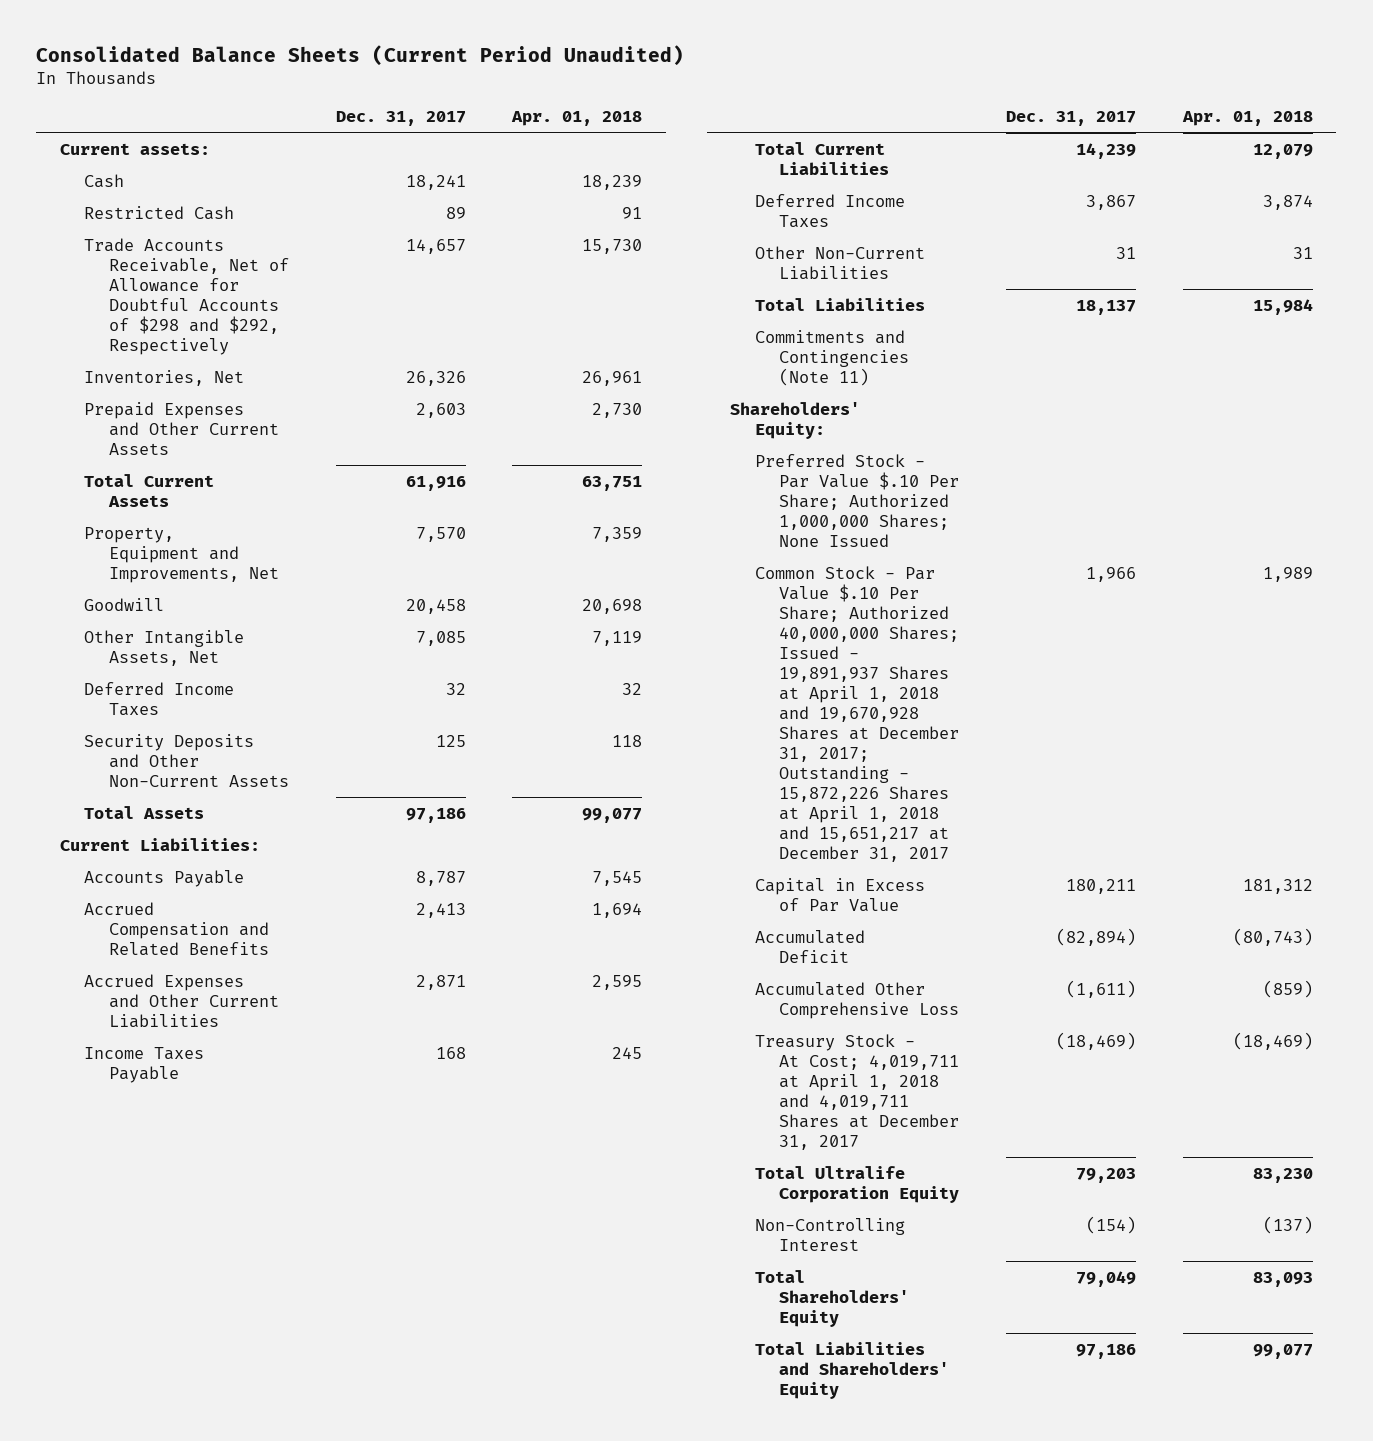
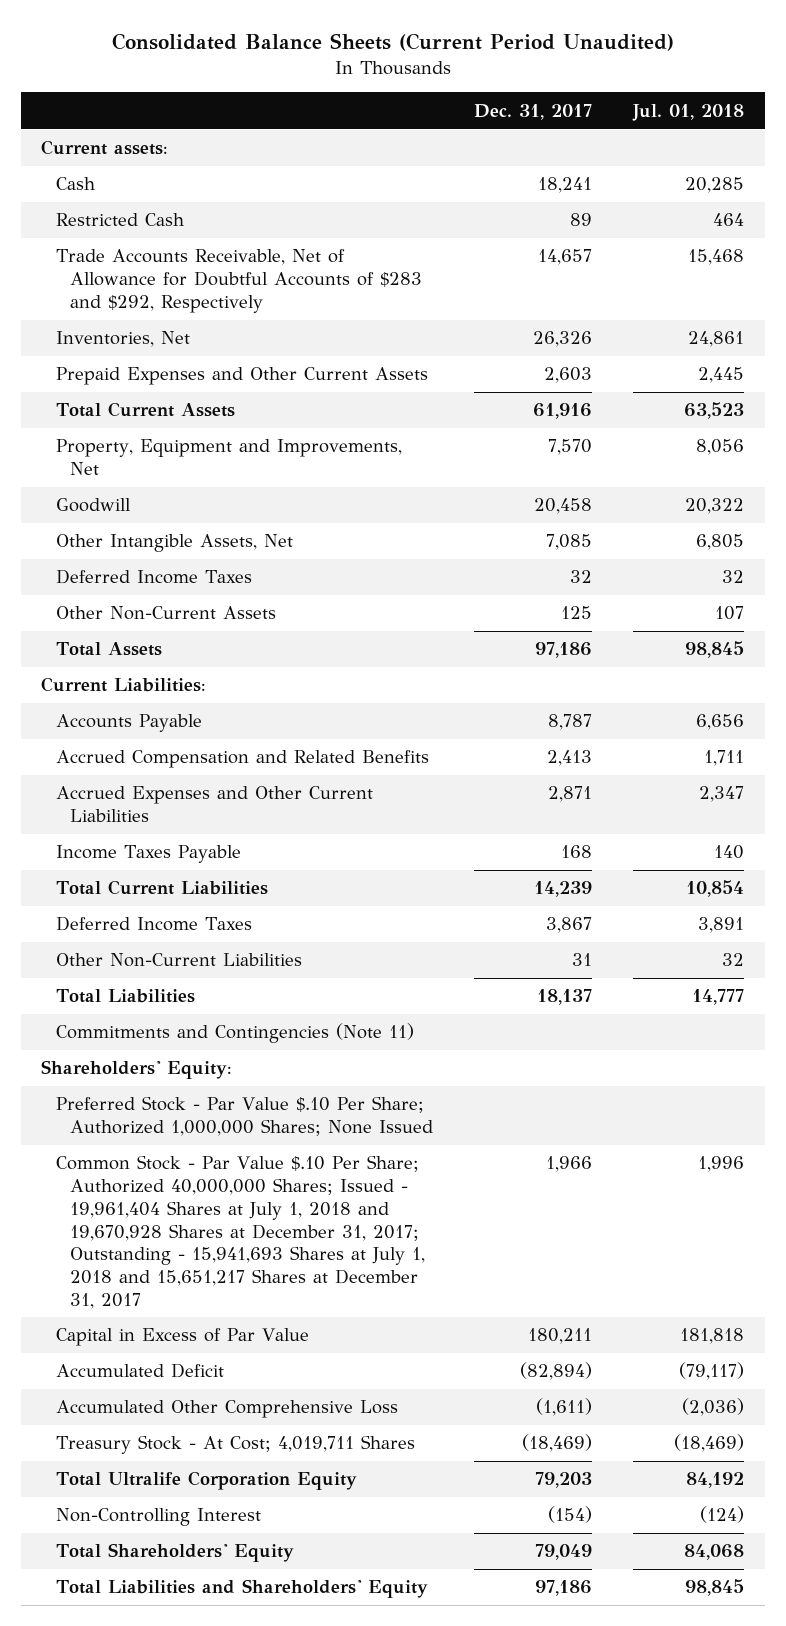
- | Dec. 31, 2017 | Apr. 01, 2018
+ | Dec. 31, 2017 | Jul. 01, 2018
- Trade Accounts Receivable, Net of Allowance for Doubtful Accounts of $298 and $292, Respectively | 14,657 | 15,730
+ Trade Accounts Receivable, Net of Allowance for Doubtful Accounts of $283 and $292, Respectively | 14,657 | 15,468
- Security Deposits and Other Non-Current Assets | 125 | 118
+ Other Non-Current Assets | 125 | 107
- Common Stock - Par Value $.10 Per Share; Authorized 40,000,000 Shares; Issued - 19,891,937 Shares at April 1, 2018 and 19,670,928 Shares at December 31, 2017; Outstanding - 15,872,226 Shares at April 1, 2018 and 15,651,217 at December 31, 2017 | 1,966 | 1,989
+ Common Stock - Par Value $.10 Per Share; Authorized 40,000,000 Shares; Issued - 19,961,404 Shares at July 1, 2018 and 19,670,928 Shares at December 31, 2017; Outstanding - 15,941,693 Shares at July 1, 2018 and 15,651,217 Shares at December 31, 2017 | 1,966 | 1,996
- Treasury Stock - At Cost; 4,019,711 at April 1, 2018 and 4,019,711 Shares at December 31, 2017 | (18,469) | (18,469)
+ Treasury Stock - At Cost; 4,019,711 Shares | (18,469) | (18,469)

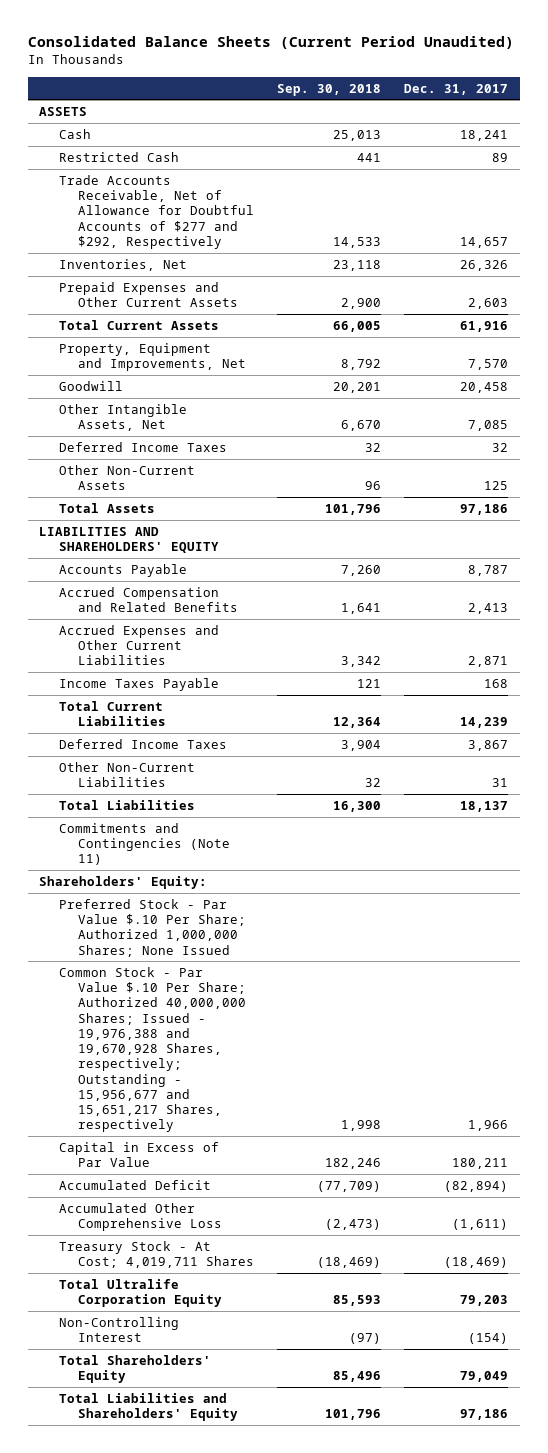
- | Dec. 31, 2017 | Jul. 01, 2018
+ | Sep. 30, 2018 | Dec. 31, 2017
- Current assets:
+ ASSETS
- Trade Accounts Receivable, Net of Allowance for Doubtful Accounts of $283 and $292, Respectively | 14,657 | 15,468
+ Trade Accounts Receivable, Net of Allowance for Doubtful Accounts of $277 and $292, Respectively | 14,533 | 14,657
- Current Liabilities:
+ LIABILITIES AND SHAREHOLDERS' EQUITY
- Common Stock - Par Value $.10 Per Share; Authorized 40,000,000 Shares; Issued - 19,961,404 Shares at July 1, 2018 and 19,670,928 Shares at December 31, 2017; Outstanding - 15,941,693 Shares at July 1, 2018 and 15,651,217 Shares at December 31, 2017 | 1,966 | 1,996
+ Common Stock - Par Value $.10 Per Share; Authorized 40,000,000 Shares; Issued - 19,976,388 and 19,670,928 Shares, respectively; Outstanding - 15,956,677 and 15,651,217 Shares, respectively | 1,998 | 1,966

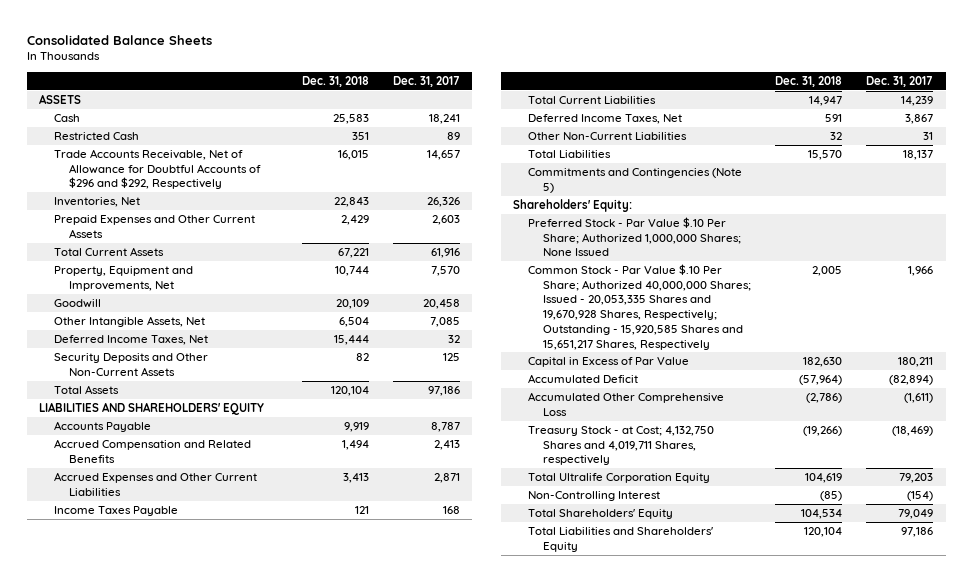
- Consolidated Balance Sheets (Current Period Unaudited)
+ Consolidated Balance Sheets
- | Sep. 30, 2018 | Dec. 31, 2017
+ | Dec. 31, 2018 | Dec. 31, 2017
- Trade Accounts Receivable, Net of Allowance for Doubtful Accounts of $277 and $292, Respectively | 14,533 | 14,657
+ Trade Accounts Receivable, Net of Allowance for Doubtful Accounts of $296 and $292, Respectively | 16,015 | 14,657
- Deferred Income Taxes | 32 | 32
- Other Non-Current Assets | 96 | 125
+ Deferred Income Taxes, Net | 15,444 | 32
+ Security Deposits and Other Non-Current Assets | 82 | 125
- Deferred Income Taxes | 3,904 | 3,867
+ Deferred Income Taxes, Net | 591 | 3,867
- Commitments and Contingencies (Note 11)
+ Commitments and Contingencies (Note 5)
- Common Stock - Par Value $.10 Per Share; Authorized 40,000,000 Shares; Issued - 19,976,388 and 19,670,928 Shares, respectively; Outstanding - 15,956,677 and 15,651,217 Shares, respectively | 1,998 | 1,966
+ Common Stock - Par Value $.10 Per Share; Authorized 40,000,000 Shares; Issued - 20,053,335 Shares and 19,670,928 Shares, Respectively; Outstanding - 15,920,585 Shares and 15,651,217 Shares, Respectively | 2,005 | 1,966
- Treasury Stock - At Cost; 4,019,711 Shares | (18,469) | (18,469)
+ Treasury Stock - at Cost; 4,132,750 Shares and 4,019,711 Shares, respectively | (19,266) | (18,469)

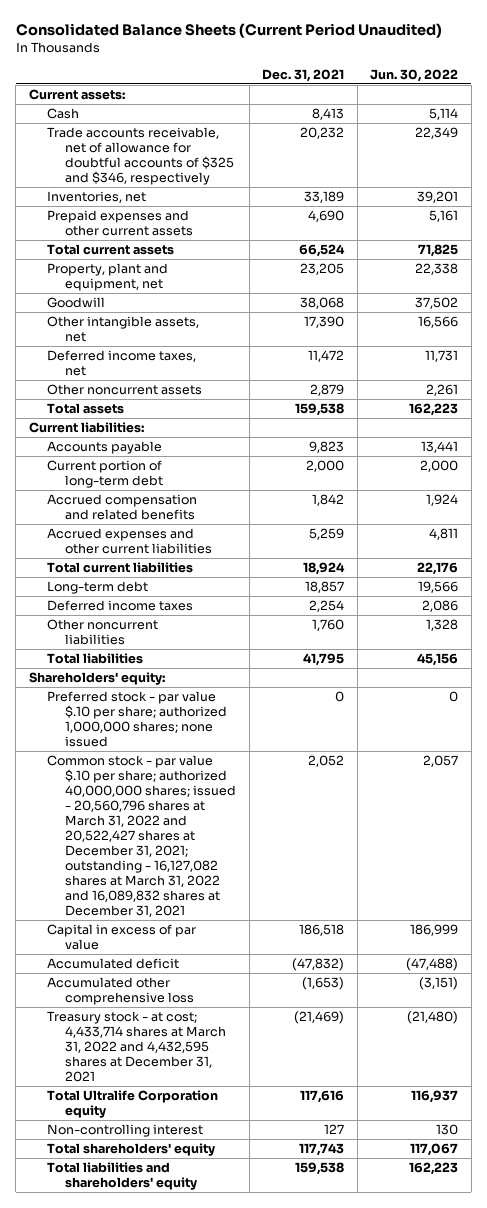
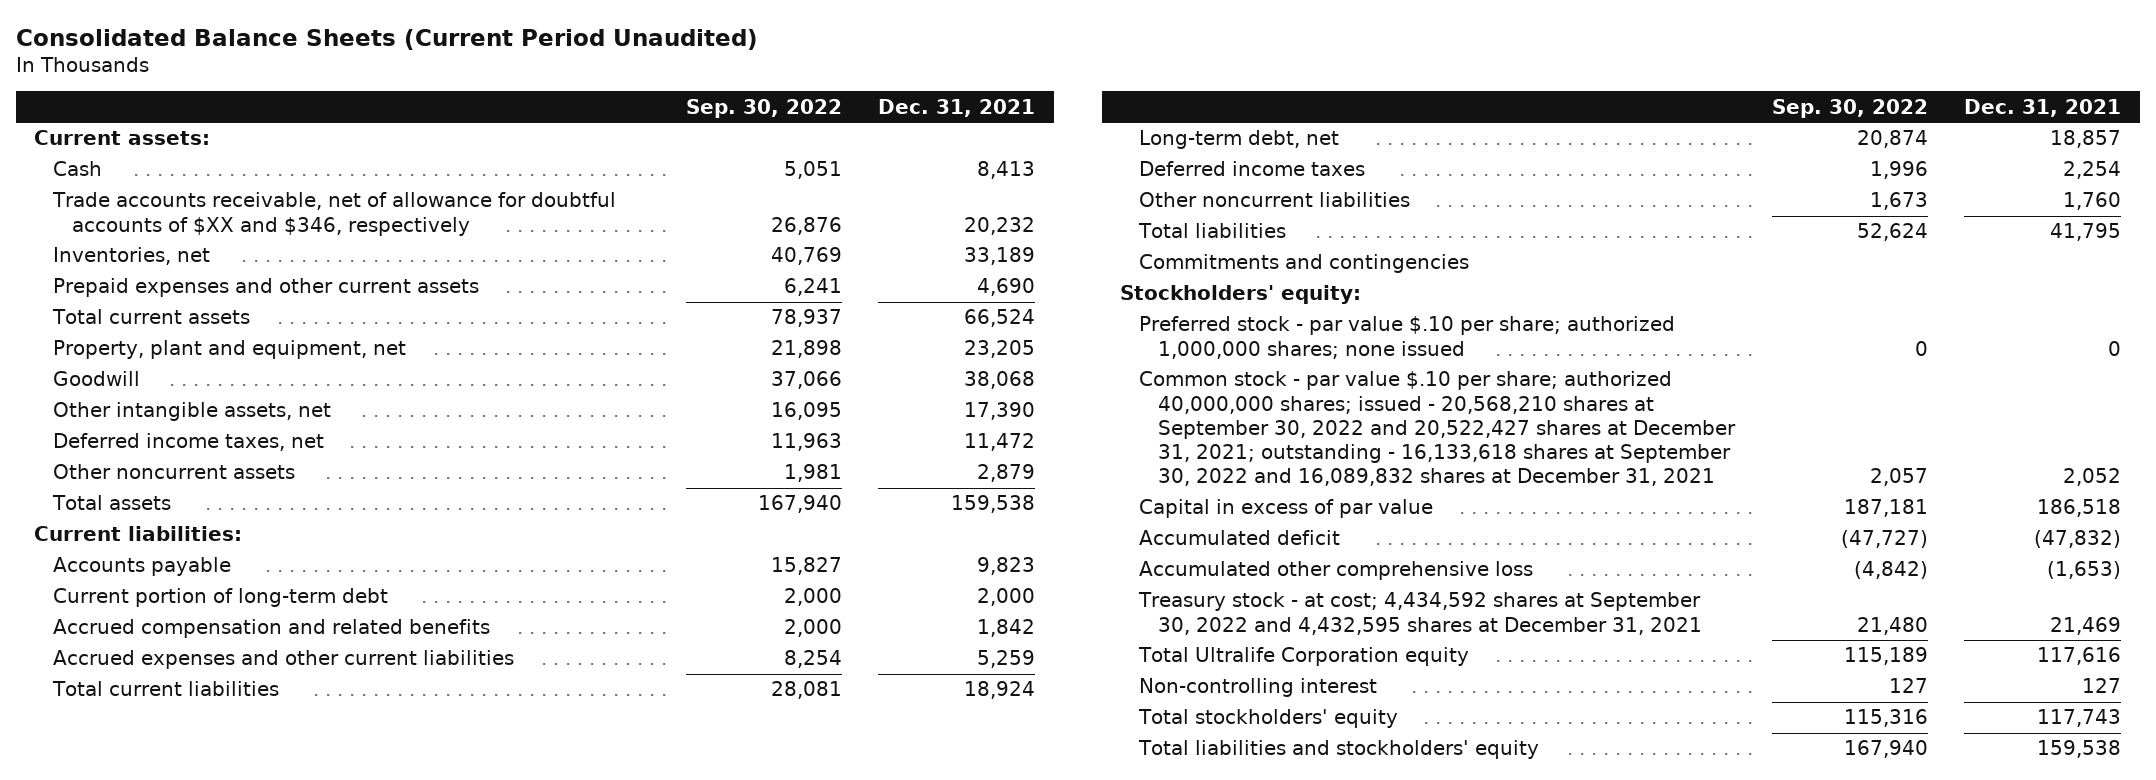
- | Dec. 31, 2021 | Jun. 30, 2022
+ | Sep. 30, 2022 | Dec. 31, 2021
- Trade accounts receivable, net of allowance for doubtful accounts of $325 and $346, respectively | 20,232 | 22,349
+ Trade accounts receivable, net of allowance for doubtful accounts of $XX and $346, respectively | 26,876 | 20,232
- Long-term debt | 18,857 | 19,566
+ Long-term debt, net | 20,874 | 18,857
- Shareholders' equity:
+ Commitments and contingencies
+ Stockholders' equity:
- Common stock - par value $.10 per share; authorized 40,000,000 shares; issued - 20,560,796 shares at March 31, 2022 and 20,522,427 shares at December 31, 2021; outstanding - 16,127,082 shares at March 31, 2022 and 16,089,832 shares at December 31, 2021 | 2,052 | 2,057
+ Common stock - par value $.10 per share; authorized 40,000,000 shares; issued - 20,568,210 shares at September 30, 2022 and 20,522,427 shares at December 31, 2021; outstanding - 16,133,618 shares at September 30, 2022 and 16,089,832 shares at December 31, 2021 | 2,057 | 2,052
- Treasury stock - at cost; 4,433,714 shares at March 31, 2022 and 4,432,595 shares at December 31, 2021 | (21,469) | (21,480)
+ Treasury stock - at cost; 4,434,592 shares at September 30, 2022 and 4,432,595 shares at December 31, 2021 | 21,480 | 21,469
- Total shareholders' equity | 117,743 | 117,067
- Total liabilities and shareholders' equity | 159,538 | 162,223
+ Total stockholders' equity | 115,316 | 117,743
+ Total liabilities and stockholders' equity | 167,940 | 159,538

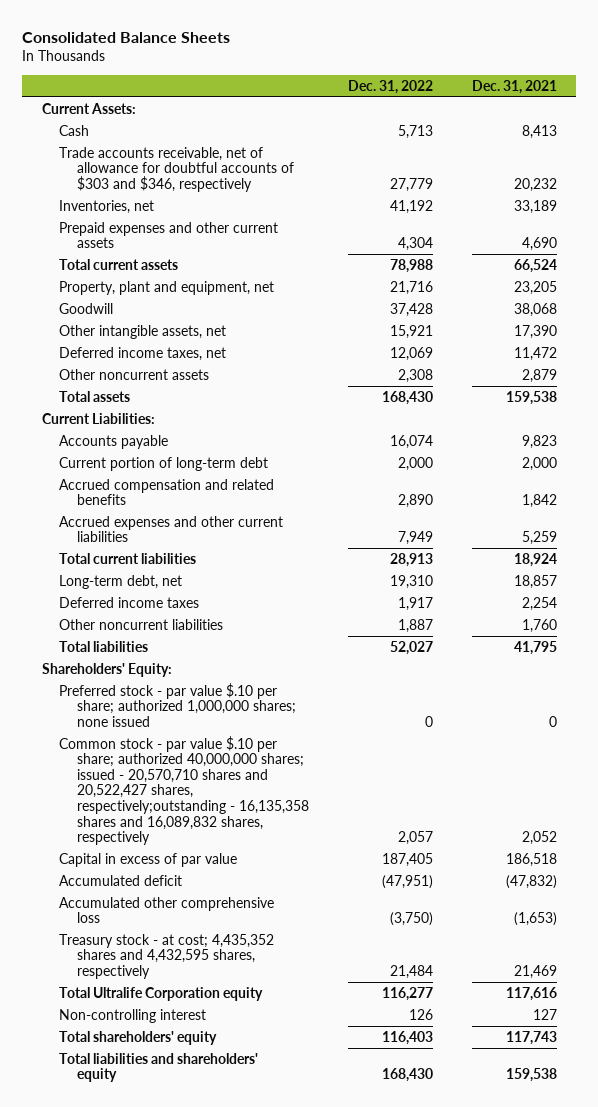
- Consolidated Balance Sheets (Current Period Unaudited)
+ Consolidated Balance Sheets
- | Sep. 30, 2022 | Dec. 31, 2021
+ | Dec. 31, 2022 | Dec. 31, 2021
- Current assets:
+ Current Assets:
- Trade accounts receivable, net of allowance for doubtful accounts of $XX and $346, respectively | 26,876 | 20,232
+ Trade accounts receivable, net of allowance for doubtful accounts of $303 and $346, respectively | 27,779 | 20,232
- Current liabilities:
+ Current Liabilities:
- Commitments and contingencies
- Stockholders' equity:
+ Shareholders' Equity:
- Common stock - par value $.10 per share; authorized 40,000,000 shares; issued - 20,568,210 shares at September 30, 2022 and 20,522,427 shares at December 31, 2021; outstanding - 16,133,618 shares at September 30, 2022 and 16,089,832 shares at December 31, 2021 | 2,057 | 2,052
+ Common stock - par value $.10 per share; authorized 40,000,000 shares; issued - 20,570,710 shares and 20,522,427 shares, respectively;outstanding - 16,135,358 shares and 16,089,832 shares, respectively | 2,057 | 2,052
- Treasury stock - at cost; 4,434,592 shares at September 30, 2022 and 4,432,595 shares at December 31, 2021 | 21,480 | 21,469
+ Treasury stock - at cost; 4,435,352 shares and 4,432,595 shares, respectively | 21,484 | 21,469
- Total stockholders' equity | 115,316 | 117,743
- Total liabilities and stockholders' equity | 167,940 | 159,538
+ Total shareholders' equity | 116,403 | 117,743
+ Total liabilities and shareholders' equity | 168,430 | 159,538

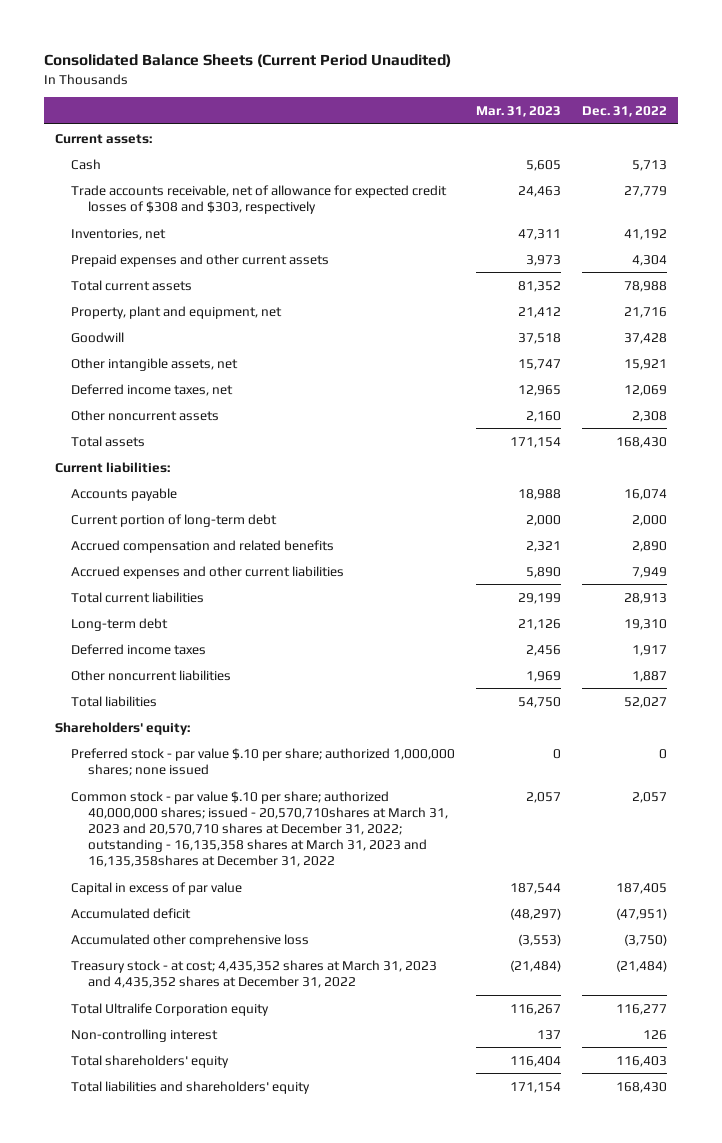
- Consolidated Balance Sheets
+ Consolidated Balance Sheets (Current Period Unaudited)
- | Dec. 31, 2022 | Dec. 31, 2021
+ | Mar. 31, 2023 | Dec. 31, 2022
- Current Assets:
+ Current assets:
- Trade accounts receivable, net of allowance for doubtful accounts of $303 and $346, respectively | 27,779 | 20,232
+ Trade accounts receivable, net of allowance for expected credit losses of $308 and $303, respectively | 24,463 | 27,779
- Current Liabilities:
+ Current liabilities:
- Long-term debt, net | 19,310 | 18,857
+ Long-term debt | 21,126 | 19,310
- Shareholders' Equity:
+ Shareholders' equity:
- Common stock - par value $.10 per share; authorized 40,000,000 shares; issued - 20,570,710 shares and 20,522,427 shares, respectively;outstanding - 16,135,358 shares and 16,089,832 shares, respectively | 2,057 | 2,052
+ Common stock - par value $.10 per share; authorized 40,000,000 shares; issued - 20,570,710shares at March 31, 2023 and 20,570,710 shares at December 31, 2022; outstanding - 16,135,358 shares at March 31, 2023 and 16,135,358shares at December 31, 2022 | 2,057 | 2,057
- Treasury stock - at cost; 4,435,352 shares and 4,432,595 shares, respectively | 21,484 | 21,469
+ Treasury stock - at cost; 4,435,352 shares at March 31, 2023 and 4,435,352 shares at December 31, 2022 | (21,484) | (21,484)

